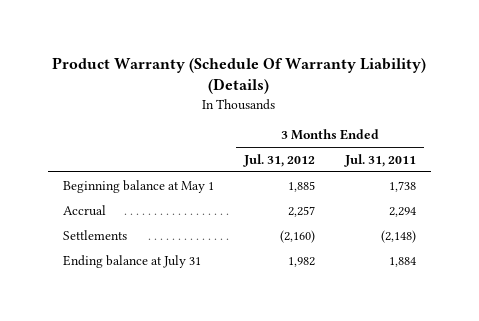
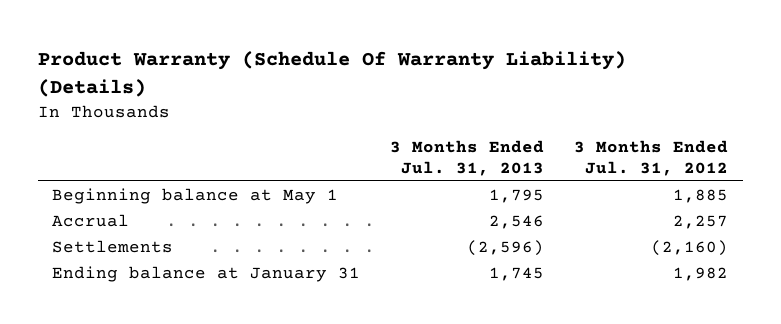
- | 3 Months Ended Jul. 31, 2012 | 3 Months Ended Jul. 31, 2011
+ | 3 Months Ended Jul. 31, 2013 | 3 Months Ended Jul. 31, 2012
- Ending balance at July 31 | 1,982 | 1,884
+ Ending balance at January 31 | 1,745 | 1,982

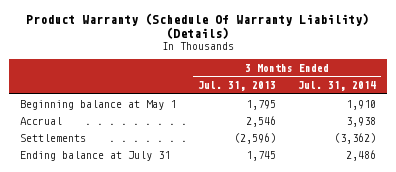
- | 3 Months Ended Jul. 31, 2013 | 3 Months Ended Jul. 31, 2012
+ | 3 Months Ended Jul. 31, 2013 | 3 Months Ended Jul. 31, 2014
- Ending balance at January 31 | 1,745 | 1,982
+ Ending balance at July 31 | 1,745 | 2,486

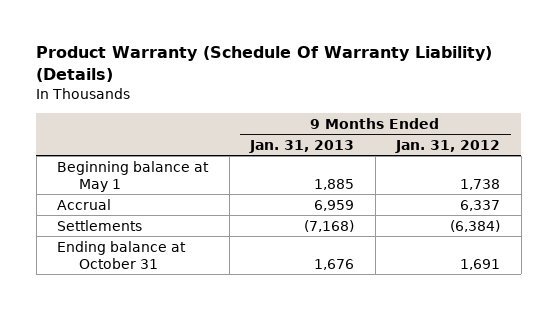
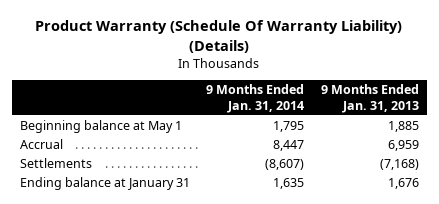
- | 9 Months Ended Jan. 31, 2013 | 9 Months Ended Jan. 31, 2012
+ | 9 Months Ended Jan. 31, 2014 | 9 Months Ended Jan. 31, 2013
- Ending balance at October 31 | 1,676 | 1,691
+ Ending balance at January 31 | 1,635 | 1,676

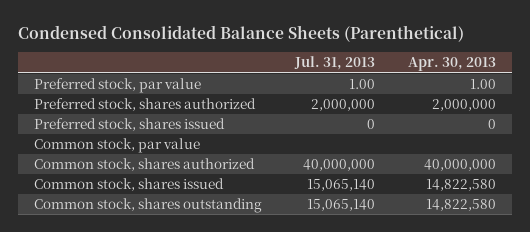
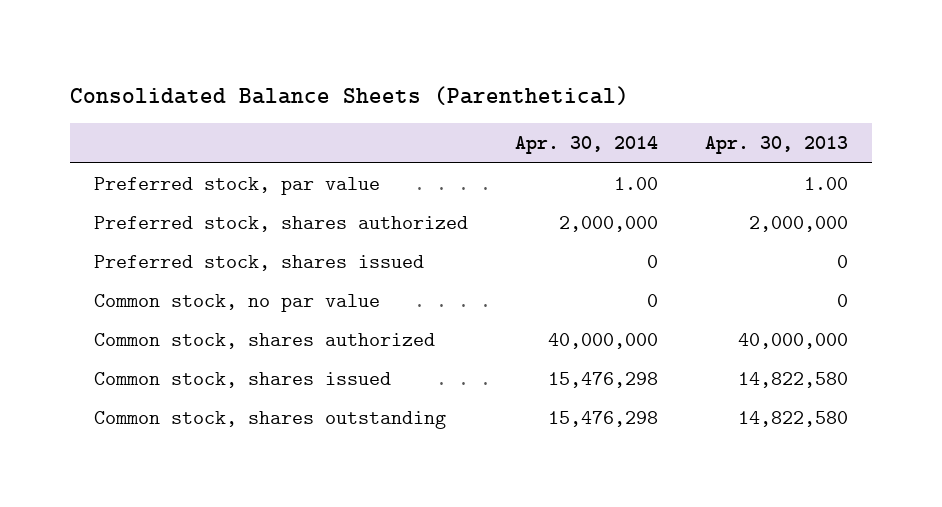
- Condensed Consolidated Balance Sheets (Parenthetical)
+ Consolidated Balance Sheets (Parenthetical)
- | Jul. 31, 2013 | Apr. 30, 2013
+ | Apr. 30, 2014 | Apr. 30, 2013
- Common stock, par value
+ Common stock, no par value | 0 | 0

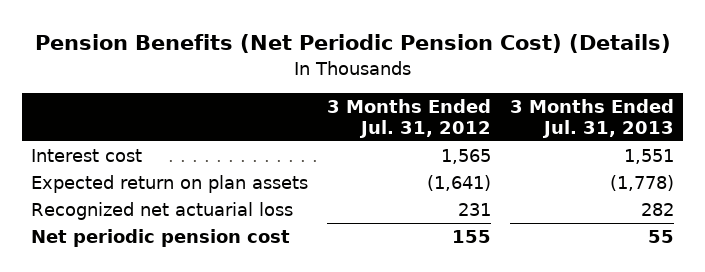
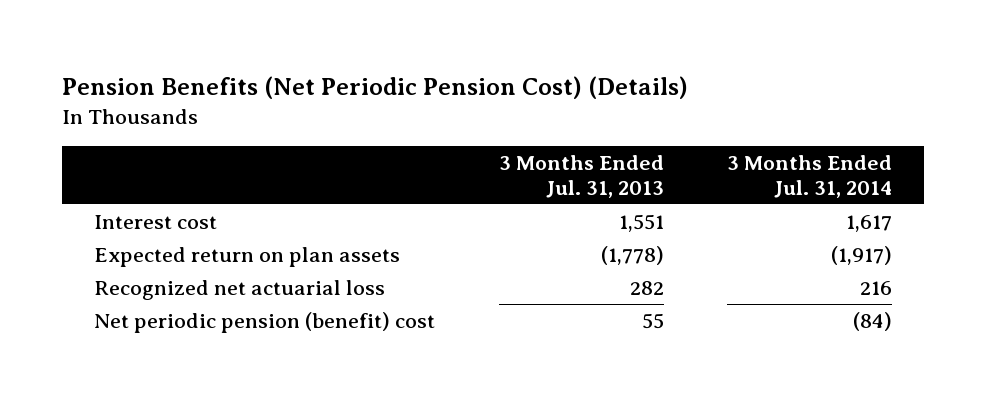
- | 3 Months Ended Jul. 31, 2012 | 3 Months Ended Jul. 31, 2013
+ | 3 Months Ended Jul. 31, 2013 | 3 Months Ended Jul. 31, 2014
- Net periodic pension cost | 155 | 55
+ Net periodic pension (benefit) cost | 55 | (84)

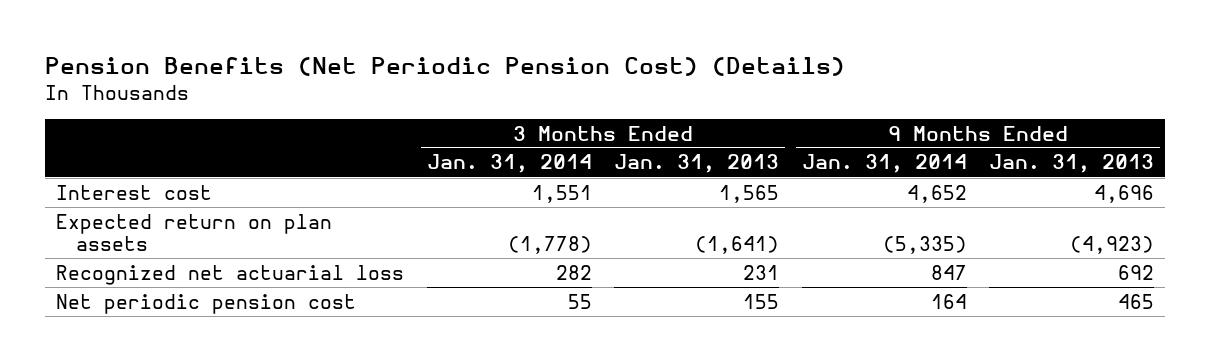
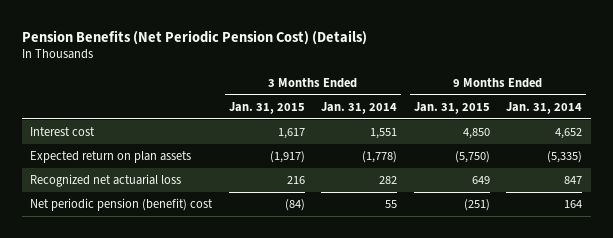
- | 3 Months Ended Jan. 31, 2014 | 3 Months Ended Jan. 31, 2013 | 9 Months Ended Jan. 31, 2014 | 9 Months Ended Jan. 31, 2013
+ | 3 Months Ended Jan. 31, 2015 | 3 Months Ended Jan. 31, 2014 | 9 Months Ended Jan. 31, 2015 | 9 Months Ended Jan. 31, 2014
- Net periodic pension cost | 55 | 155 | 164 | 465
+ Net periodic pension (benefit) cost | (84) | 55 | (251) | 164

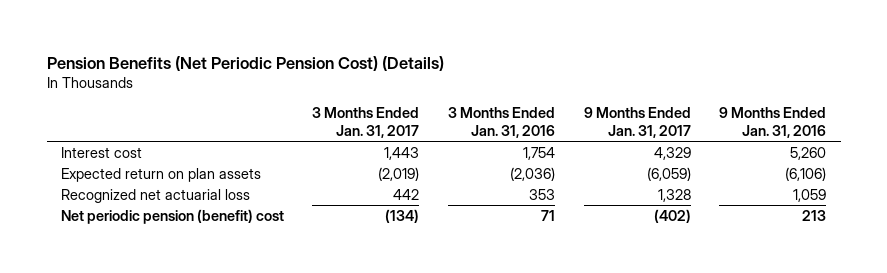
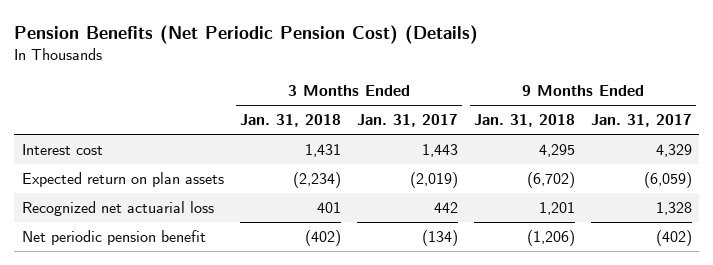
- | 3 Months Ended Jan. 31, 2017 | 3 Months Ended Jan. 31, 2016 | 9 Months Ended Jan. 31, 2017 | 9 Months Ended Jan. 31, 2016
+ | 3 Months Ended Jan. 31, 2018 | 3 Months Ended Jan. 31, 2017 | 9 Months Ended Jan. 31, 2018 | 9 Months Ended Jan. 31, 2017
- Net periodic pension (benefit) cost | (134) | 71 | (402) | 213
+ Net periodic pension benefit | (402) | (134) | (1,206) | (402)

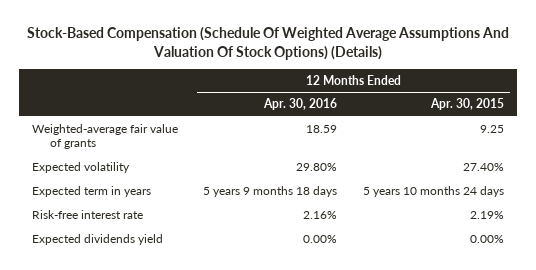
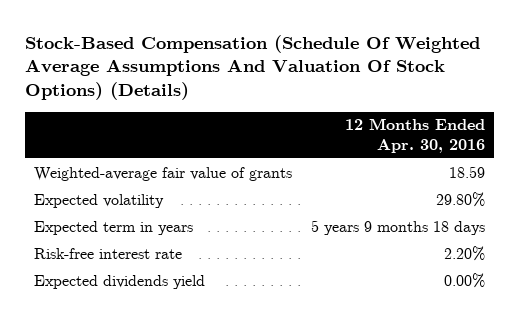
- | 12 Months Ended Apr. 30, 2016 | 12 Months Ended Apr. 30, 2015
+ | 12 Months Ended Apr. 30, 2016
- Risk-free interest rate | 2.16% | 2.19%
+ Risk-free interest rate | 2.20%

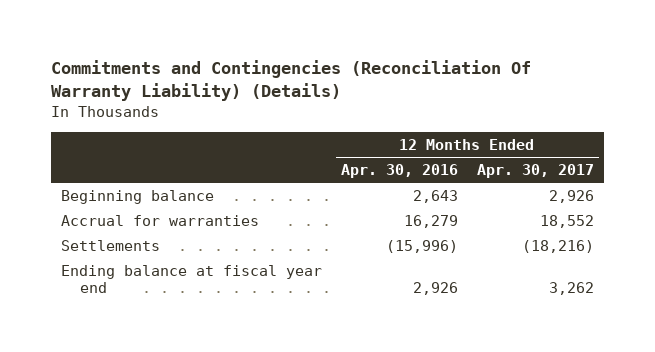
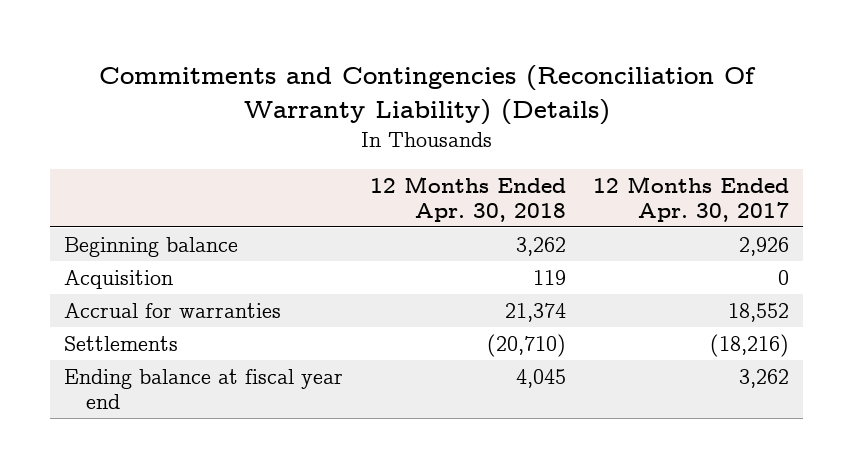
- | 12 Months Ended Apr. 30, 2016 | 12 Months Ended Apr. 30, 2017
+ | 12 Months Ended Apr. 30, 2018 | 12 Months Ended Apr. 30, 2017
+ Acquisition | 119 | 0

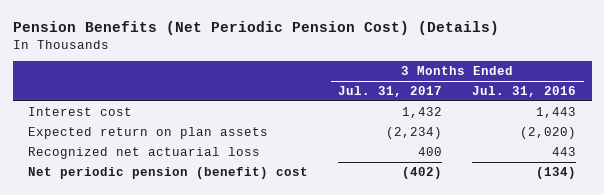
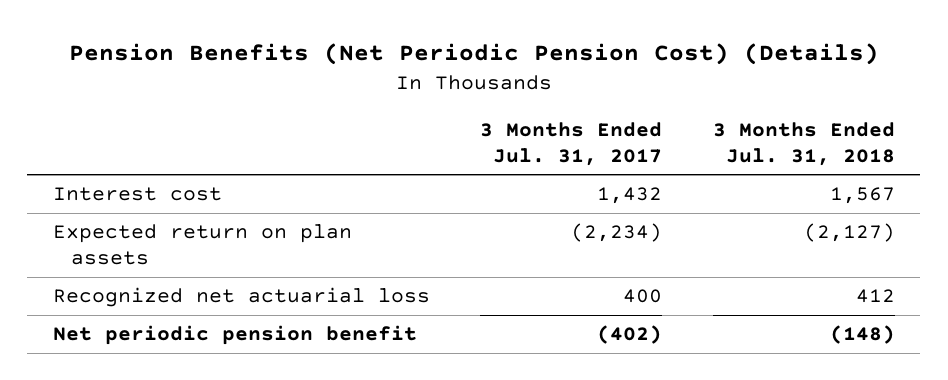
- | 3 Months Ended Jul. 31, 2017 | 3 Months Ended Jul. 31, 2016
+ | 3 Months Ended Jul. 31, 2017 | 3 Months Ended Jul. 31, 2018
- Net periodic pension (benefit) cost | (402) | (134)
+ Net periodic pension benefit | (402) | (148)

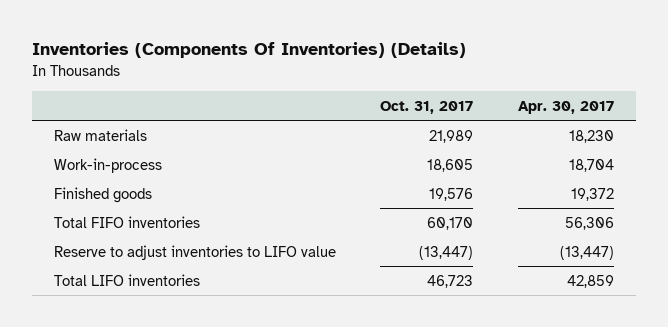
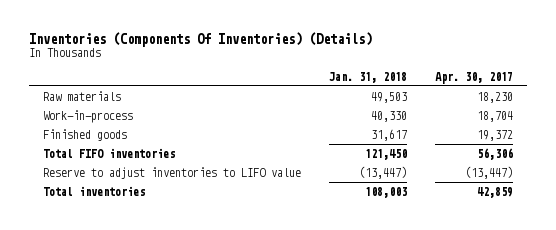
- | Oct. 31, 2017 | Apr. 30, 2017
+ | Jan. 31, 2018 | Apr. 30, 2017
- Total LIFO inventories | 46,723 | 42,859
+ Total inventories | 108,003 | 42,859

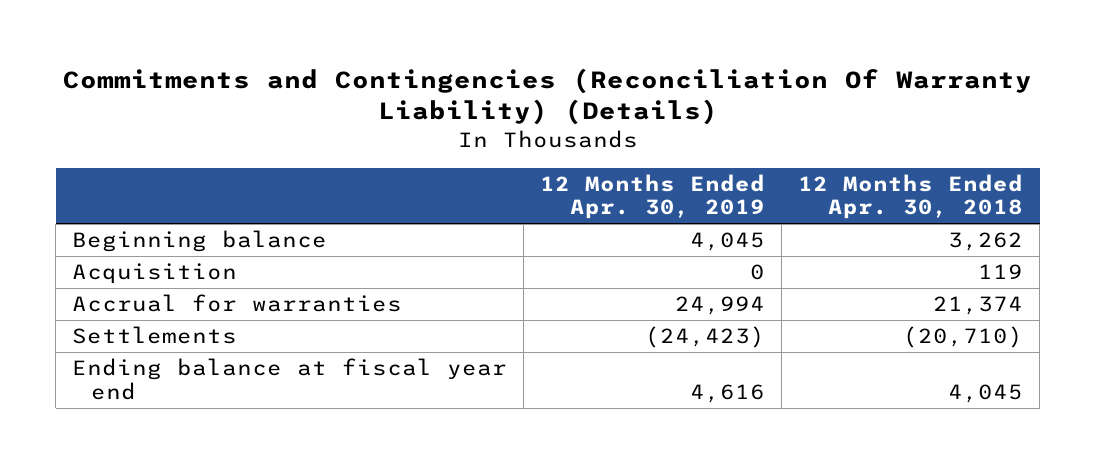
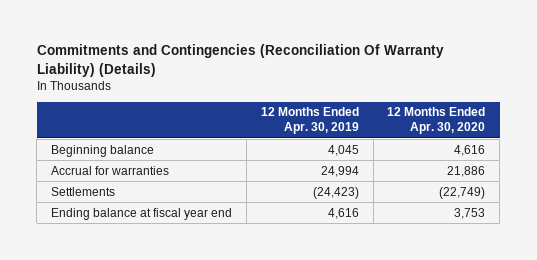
- | 12 Months Ended Apr. 30, 2019 | 12 Months Ended Apr. 30, 2018
+ | 12 Months Ended Apr. 30, 2019 | 12 Months Ended Apr. 30, 2020
- Acquisition | 0 | 119

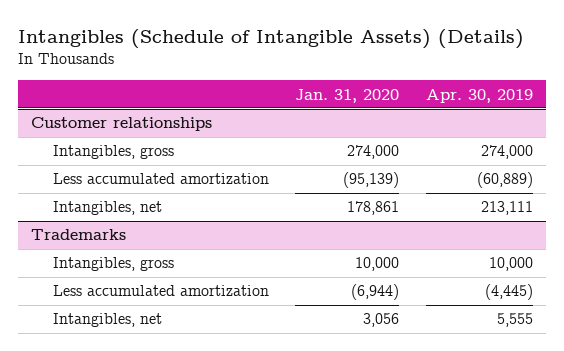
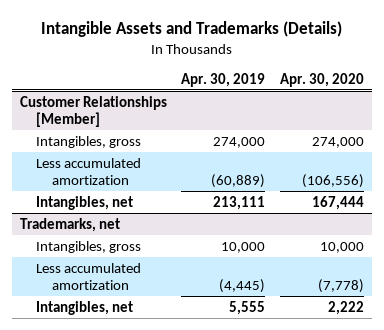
- Intangibles (Schedule of Intangible Assets) (Details)
+ Intangible Assets and Trademarks (Details)
- | Jan. 31, 2020 | Apr. 30, 2019
+ | Apr. 30, 2019 | Apr. 30, 2020
- Customer relationships
+ Customer Relationships [Member]
- Trademarks
+ Trademarks, net

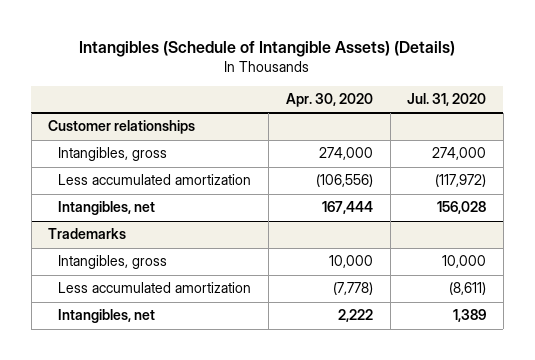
- Intangible Assets and Trademarks (Details)
+ Intangibles (Schedule of Intangible Assets) (Details)
- | Apr. 30, 2019 | Apr. 30, 2020
+ | Apr. 30, 2020 | Jul. 31, 2020
- Customer Relationships [Member]
+ Customer relationships
- Trademarks, net
+ Trademarks

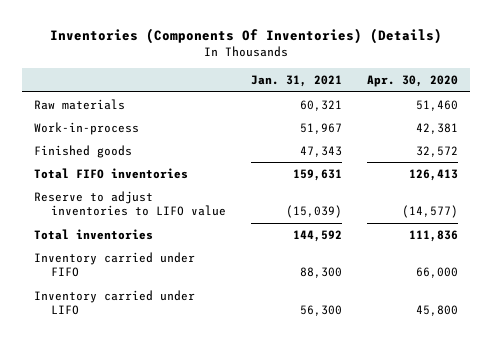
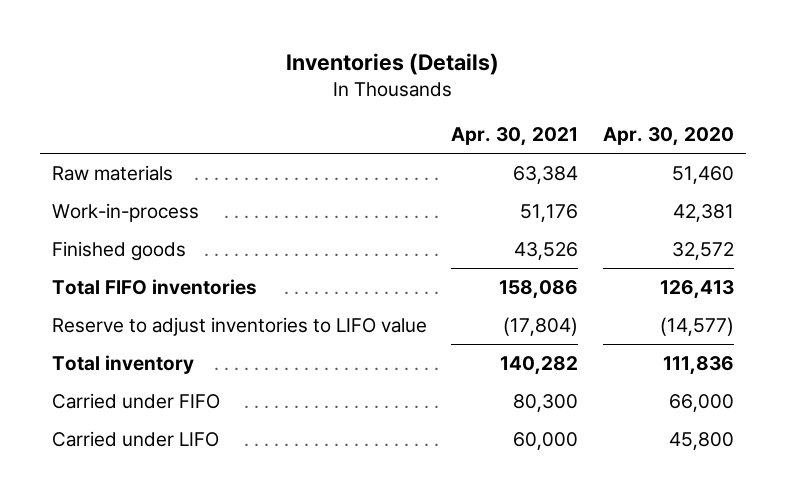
- Inventories (Components Of Inventories) (Details)
+ Inventories (Details)
- | Jan. 31, 2021 | Apr. 30, 2020
+ | Apr. 30, 2021 | Apr. 30, 2020
- Total inventories | 144,592 | 111,836
- Inventory carried under FIFO | 88,300 | 66,000
- Inventory carried under LIFO | 56,300 | 45,800
+ Total inventory | 140,282 | 111,836
+ Carried under FIFO | 80,300 | 66,000
+ Carried under LIFO | 60,000 | 45,800

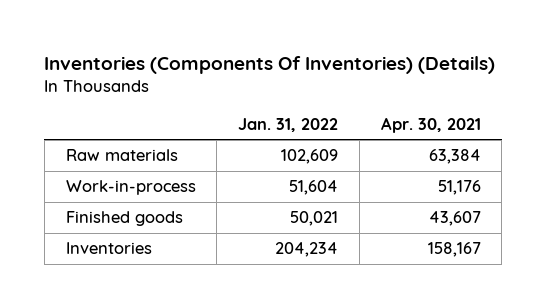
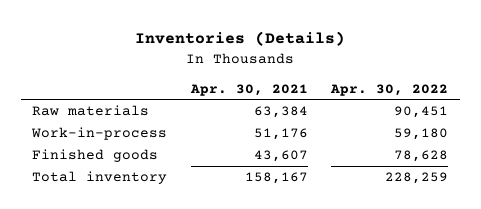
- Inventories (Components Of Inventories) (Details)
+ Inventories (Details)
- | Jan. 31, 2022 | Apr. 30, 2021
+ | Apr. 30, 2021 | Apr. 30, 2022
- Inventories | 204,234 | 158,167
+ Total inventory | 158,167 | 228,259

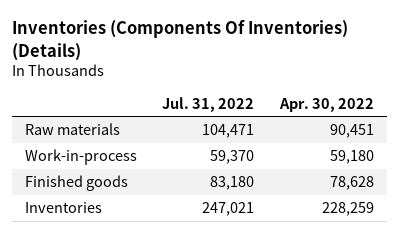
- Inventories (Details)
+ Inventories (Components Of Inventories) (Details)
- | Apr. 30, 2021 | Apr. 30, 2022
+ | Jul. 31, 2022 | Apr. 30, 2022
- Total inventory | 158,167 | 228,259
+ Inventories | 247,021 | 228,259

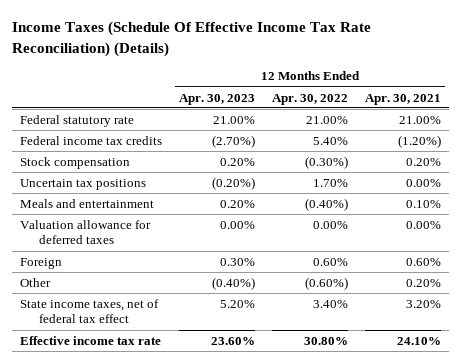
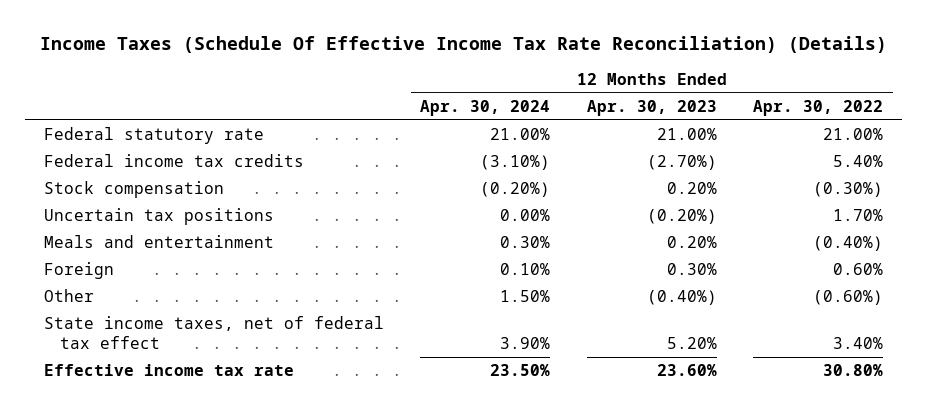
- | 12 Months Ended Apr. 30, 2023 | 12 Months Ended Apr. 30, 2022 | 12 Months Ended Apr. 30, 2021
+ | 12 Months Ended Apr. 30, 2024 | 12 Months Ended Apr. 30, 2023 | 12 Months Ended Apr. 30, 2022
- Valuation allowance for deferred taxes | 0.00% | 0.00% | 0.00%

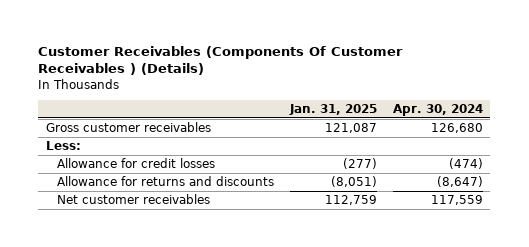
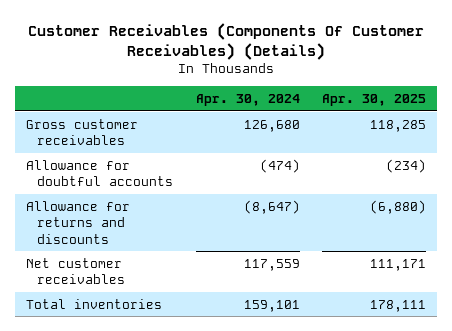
- Customer Receivables (Components Of Customer Receivables ) (Details)
+ Customer Receivables (Components Of Customer Receivables) (Details)
- | Jan. 31, 2025 | Apr. 30, 2024
+ | Apr. 30, 2024 | Apr. 30, 2025
- Less:
- Allowance for credit losses | (277) | (474)
+ Allowance for doubtful accounts | (474) | (234)
+ Total inventories | 159,101 | 178,111

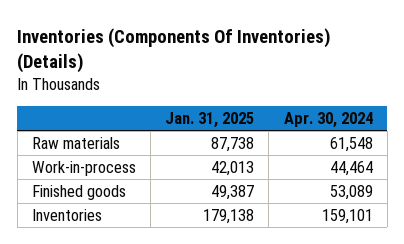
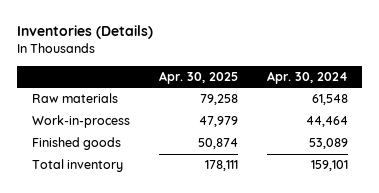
- Inventories (Components Of Inventories) (Details)
+ Inventories (Details)
- | Jan. 31, 2025 | Apr. 30, 2024
+ | Apr. 30, 2025 | Apr. 30, 2024
- Inventories | 179,138 | 159,101
+ Total inventory | 178,111 | 159,101

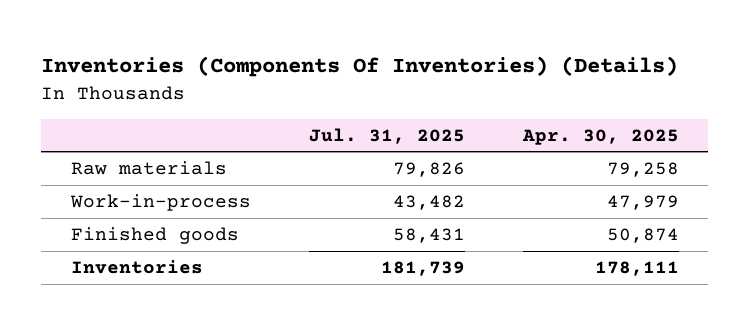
- Inventories (Details)
+ Inventories (Components Of Inventories) (Details)
- | Apr. 30, 2025 | Apr. 30, 2024
+ | Jul. 31, 2025 | Apr. 30, 2025
- Total inventory | 178,111 | 159,101
+ Inventories | 181,739 | 178,111

